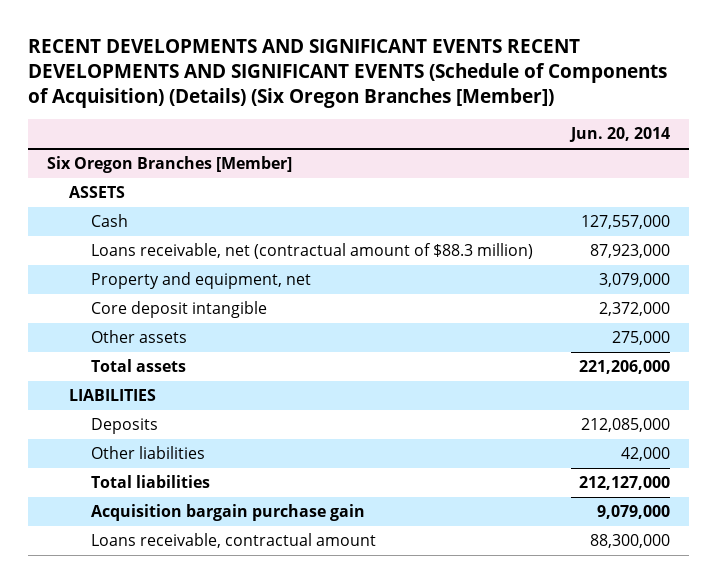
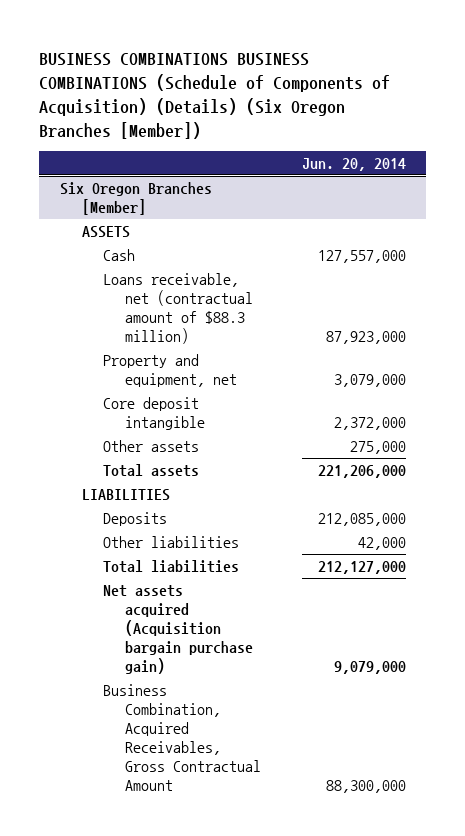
- RECENT DEVELOPMENTS AND SIGNIFICANT EVENTS RECENT DEVELOPMENTS AND SIGNIFICANT EVENTS (Schedule of Components of Acquisition) (Details) (Six Oregon Branches [Member])
+ BUSINESS COMBINATIONS BUSINESS COMBINATIONS (Schedule of Components of Acquisition) (Details) (Six Oregon Branches [Member])
@ Six Oregon Branches [Member]
- Acquisition bargain purchase gain | 9,079,000
- Loans receivable, contractual amount | 88,300,000
+ Net assets acquired (Acquisition bargain purchase gain) | 9,079,000
+ Business Combination, Acquired Receivables, Gross Contractual Amount | 88,300,000

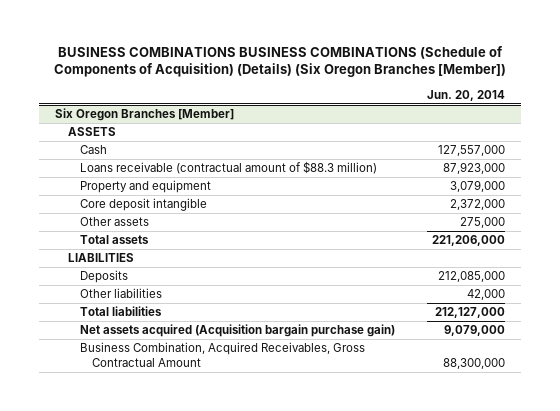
@ Six Oregon Branches [Member]
- Loans receivable, net (contractual amount of $88.3 million) | 87,923,000
- Property and equipment, net | 3,079,000
+ Loans receivable (contractual amount of $88.3 million) | 87,923,000
+ Property and equipment | 3,079,000

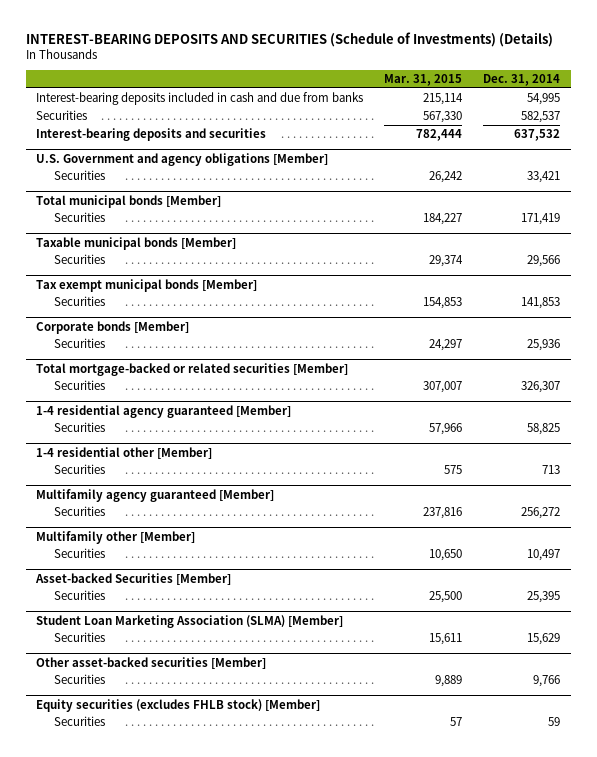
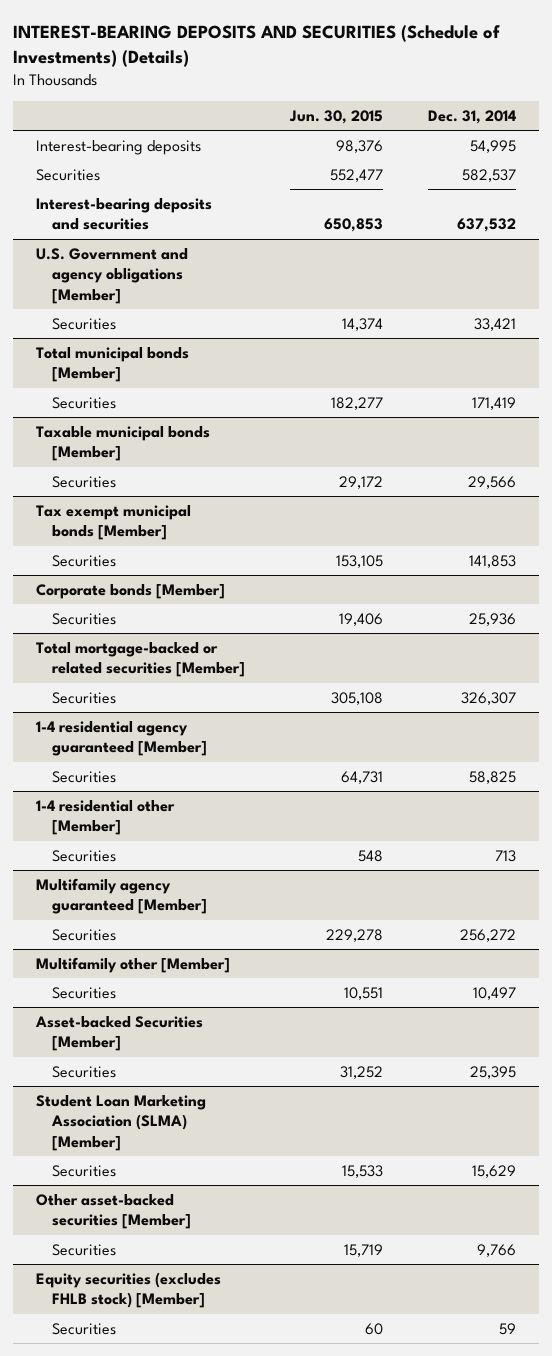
- | Mar. 31, 2015 | Dec. 31, 2014
+ | Jun. 30, 2015 | Dec. 31, 2014
- Interest-bearing deposits included in cash and due from banks | 215,114 | 54,995
+ Interest-bearing deposits | 98,376 | 54,995

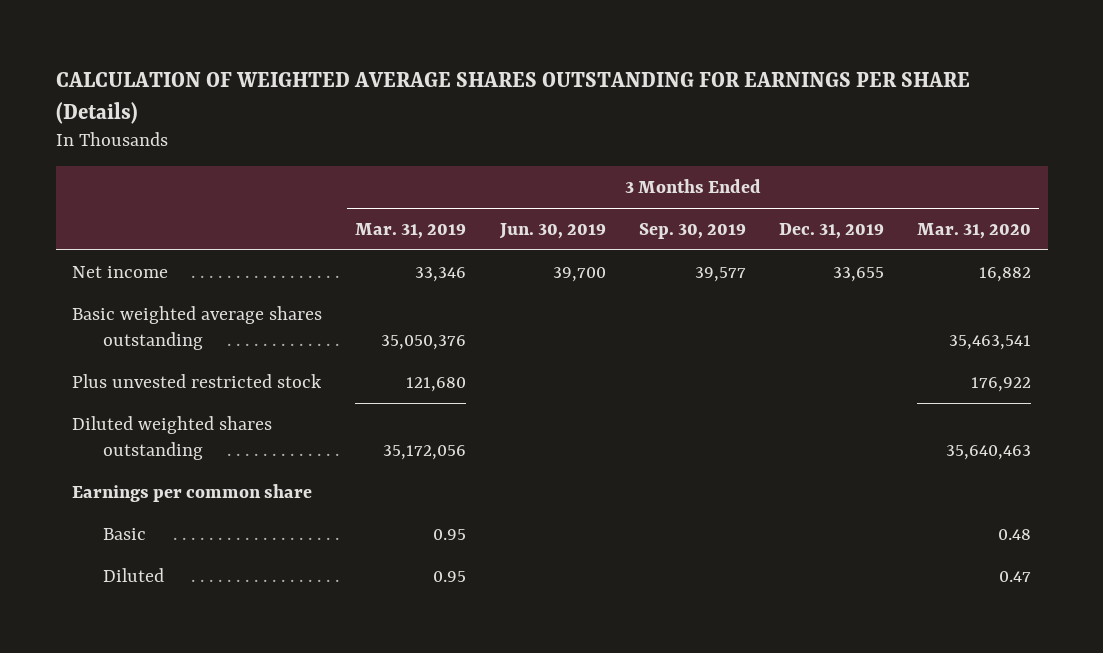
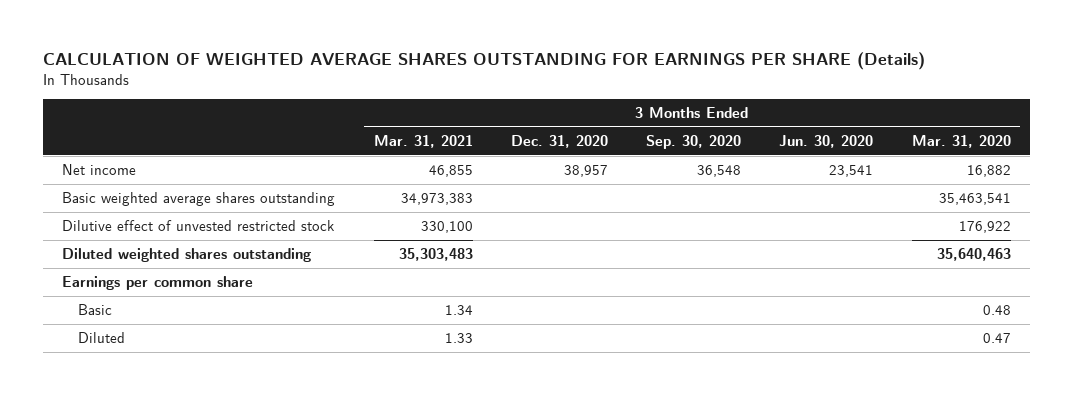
- | 3 Months Ended Mar. 31, 2019 | 3 Months Ended Jun. 30, 2019 | 3 Months Ended Sep. 30, 2019 | 3 Months Ended Dec. 31, 2019 | 3 Months Ended Mar. 31, 2020
+ | 3 Months Ended Mar. 31, 2021 | 3 Months Ended Dec. 31, 2020 | 3 Months Ended Sep. 30, 2020 | 3 Months Ended Jun. 30, 2020 | 3 Months Ended Mar. 31, 2020
- Plus unvested restricted stock | 121,680 | | | | 176,922
+ Dilutive effect of unvested restricted stock | 330,100 | | | | 176,922

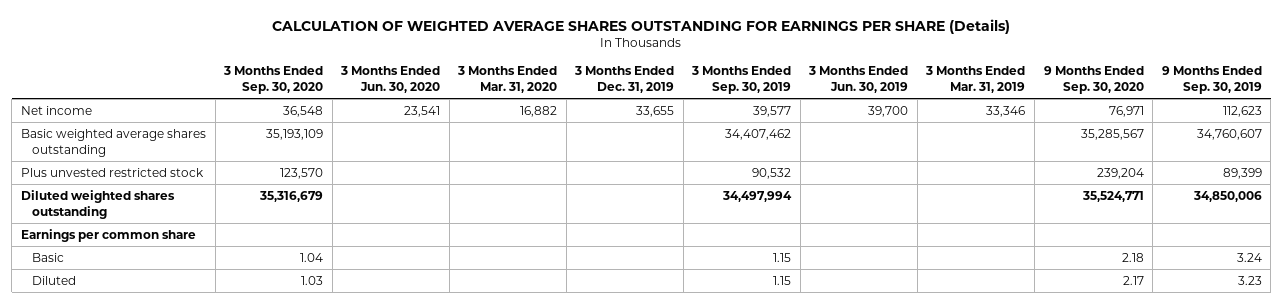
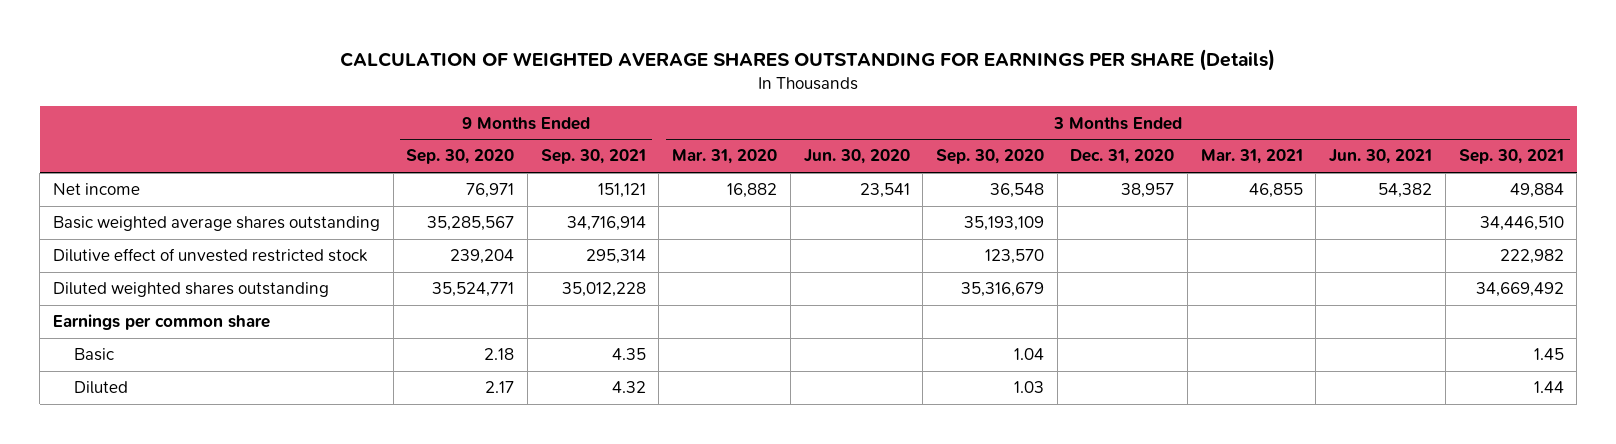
- | 3 Months Ended Sep. 30, 2020 | 3 Months Ended Jun. 30, 2020 | 3 Months Ended Mar. 31, 2020 | 3 Months Ended Dec. 31, 2019 | 3 Months Ended Sep. 30, 2019 | 3 Months Ended Jun. 30, 2019 | 3 Months Ended Mar. 31, 2019 | 9 Months Ended Sep. 30, 2020 | 9 Months Ended Sep. 30, 2019
+ | 9 Months Ended Sep. 30, 2020 | 9 Months Ended Sep. 30, 2021 | 3 Months Ended Mar. 31, 2020 | 3 Months Ended Jun. 30, 2020 | 3 Months Ended Sep. 30, 2020 | 3 Months Ended Dec. 31, 2020 | 3 Months Ended Mar. 31, 2021 | 3 Months Ended Jun. 30, 2021 | 3 Months Ended Sep. 30, 2021
- Plus unvested restricted stock | 123,570 | | | | 90,532 | | | 239,204 | 89,399
+ Dilutive effect of unvested restricted stock | 239,204 | 295,314 | | | 123,570 | | | | 222,982

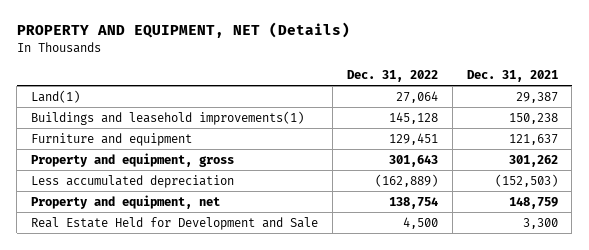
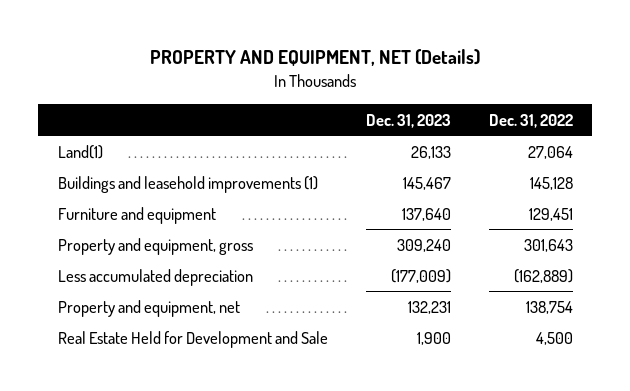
- | Dec. 31, 2022 | Dec. 31, 2021
+ | Dec. 31, 2023 | Dec. 31, 2022
- Buildings and leasehold improvements(1) | 145,128 | 150,238
+ Buildings and leasehold improvements (1) | 145,467 | 145,128

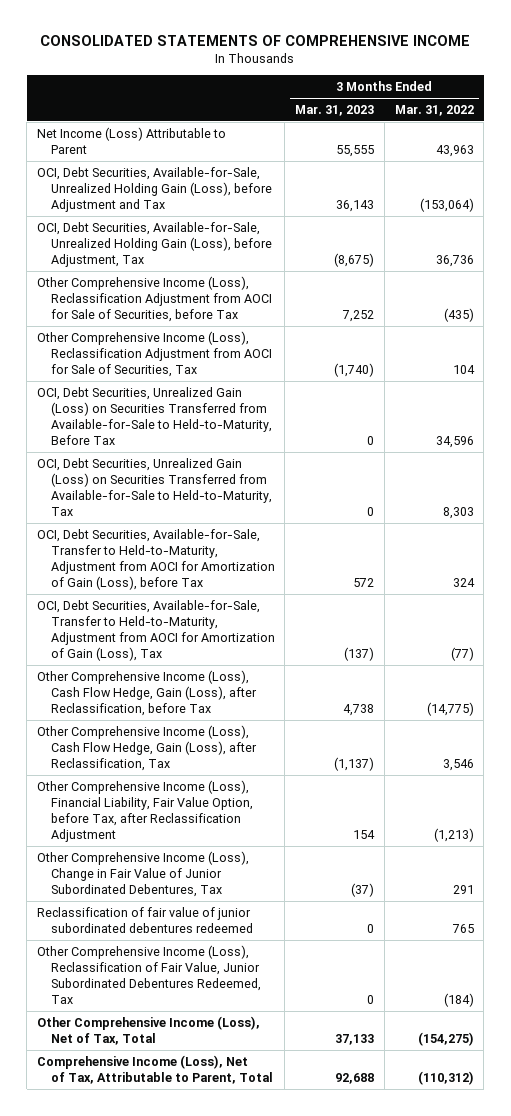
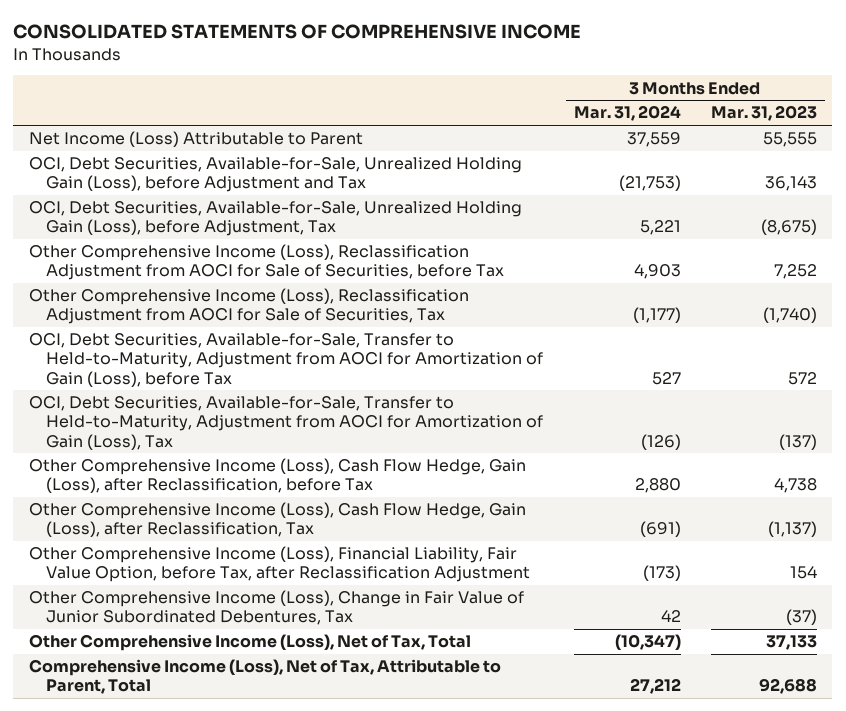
- | 3 Months Ended Mar. 31, 2023 | 3 Months Ended Mar. 31, 2022
+ | 3 Months Ended Mar. 31, 2024 | 3 Months Ended Mar. 31, 2023
- OCI, Debt Securities, Unrealized Gain (Loss) on Securities Transferred from Available-for-Sale to Held-to-Maturity, Before Tax | 0 | 34,596
- OCI, Debt Securities, Unrealized Gain (Loss) on Securities Transferred from Available-for-Sale to Held-to-Maturity, Tax | 0 | 8,303
- Reclassification of fair value of junior subordinated debentures redeemed | 0 | 765
- Other Comprehensive Income (Loss), Reclassification of Fair Value, Junior Subordinated Debentures Redeemed, Tax | 0 | (184)

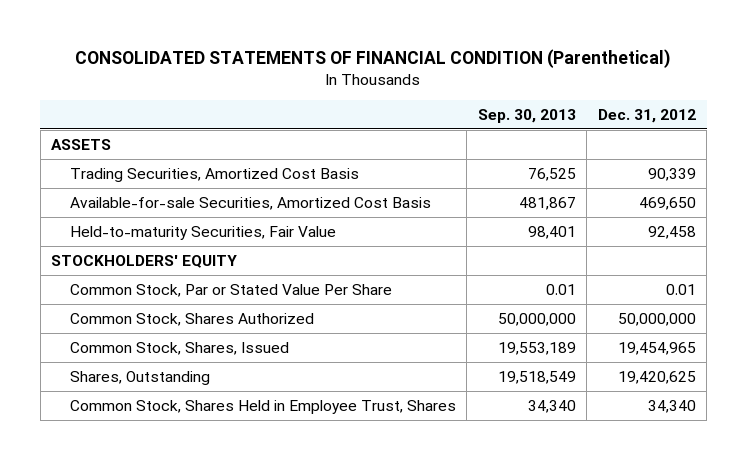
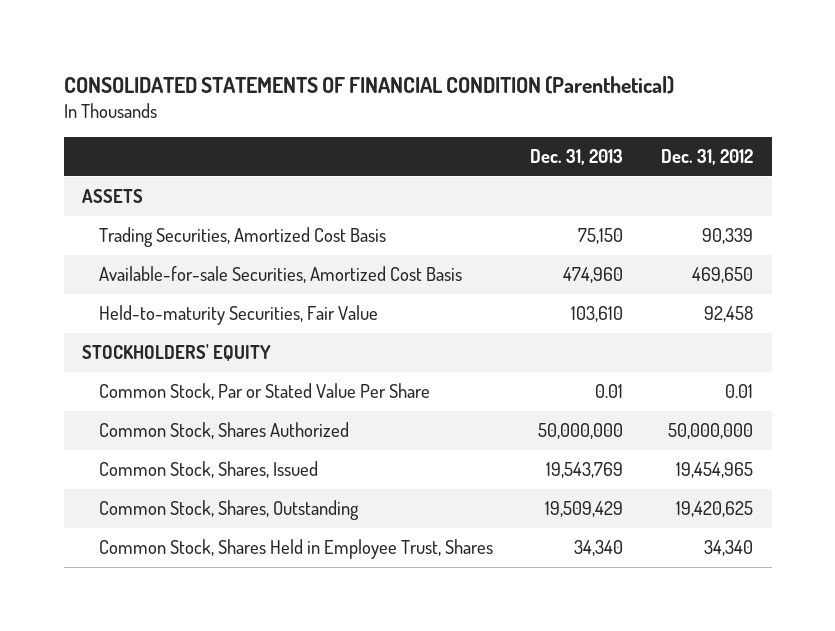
- | Sep. 30, 2013 | Dec. 31, 2012
+ | Dec. 31, 2013 | Dec. 31, 2012
- Shares, Outstanding | 19,518,549 | 19,420,625
+ Common Stock, Shares, Outstanding | 19,509,429 | 19,420,625

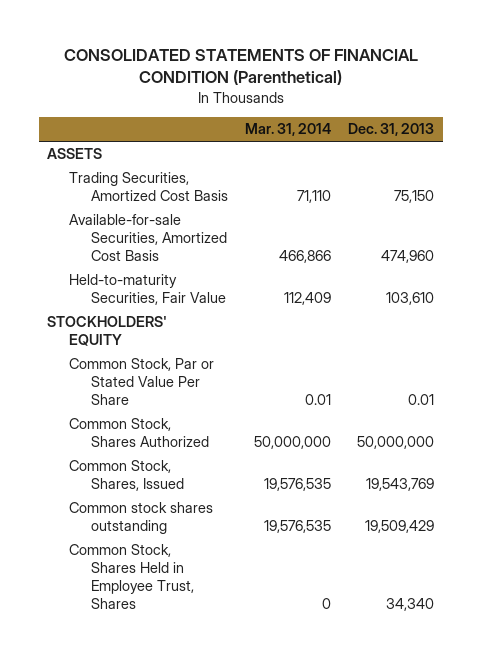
- | Dec. 31, 2013 | Dec. 31, 2012
+ | Mar. 31, 2014 | Dec. 31, 2013
- Common Stock, Shares, Outstanding | 19,509,429 | 19,420,625
+ Common stock shares outstanding | 19,576,535 | 19,509,429

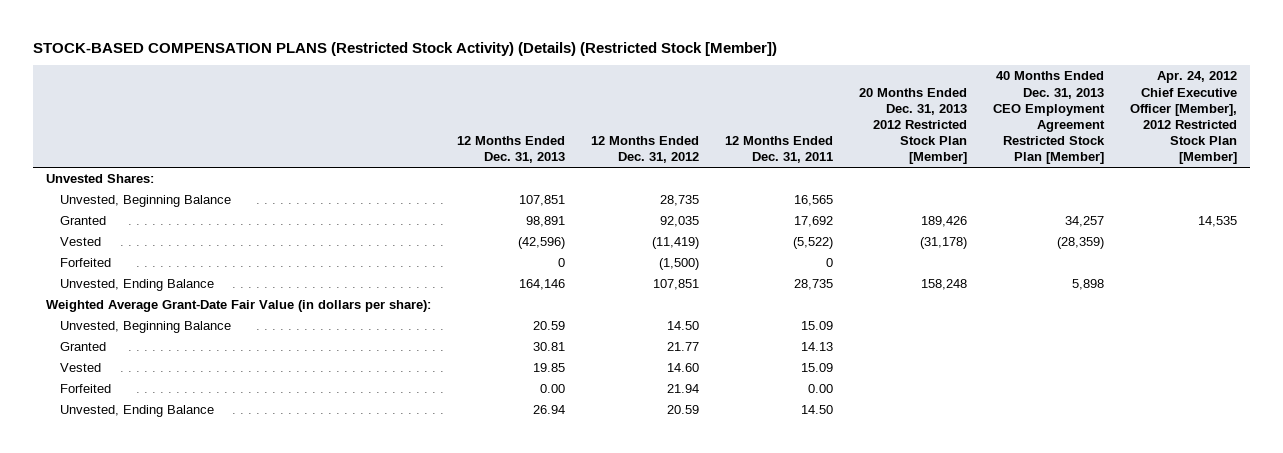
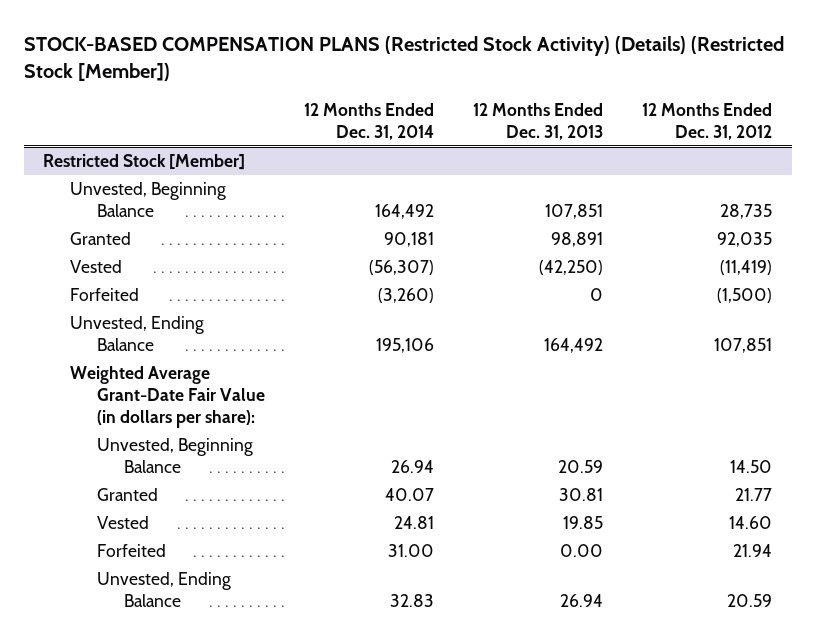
- | 12 Months Ended Dec. 31, 2013 | 12 Months Ended Dec. 31, 2012 | 12 Months Ended Dec. 31, 2011 | 20 Months Ended Dec. 31, 2013 2012 Restricted Stock Plan [Member] | 40 Months Ended Dec. 31, 2013 CEO Employment Agreement Restricted Stock Plan [Member] | Apr. 24, 2012 Chief Executive Officer [Member], 2012 Restricted Stock Plan [Member]
+ | 12 Months Ended Dec. 31, 2014 | 12 Months Ended Dec. 31, 2013 | 12 Months Ended Dec. 31, 2012
- Unvested Shares:
+ Restricted Stock [Member]
- Vested | (42,596) | (11,419) | (5,522) | (31,178) | (28,359) |
+ Vested | (56,307) | (42,250) | (11,419)
- Unvested, Ending Balance | 164,146 | 107,851 | 28,735 | 158,248 | 5,898 |
+ Unvested, Ending Balance | 195,106 | 164,492 | 107,851

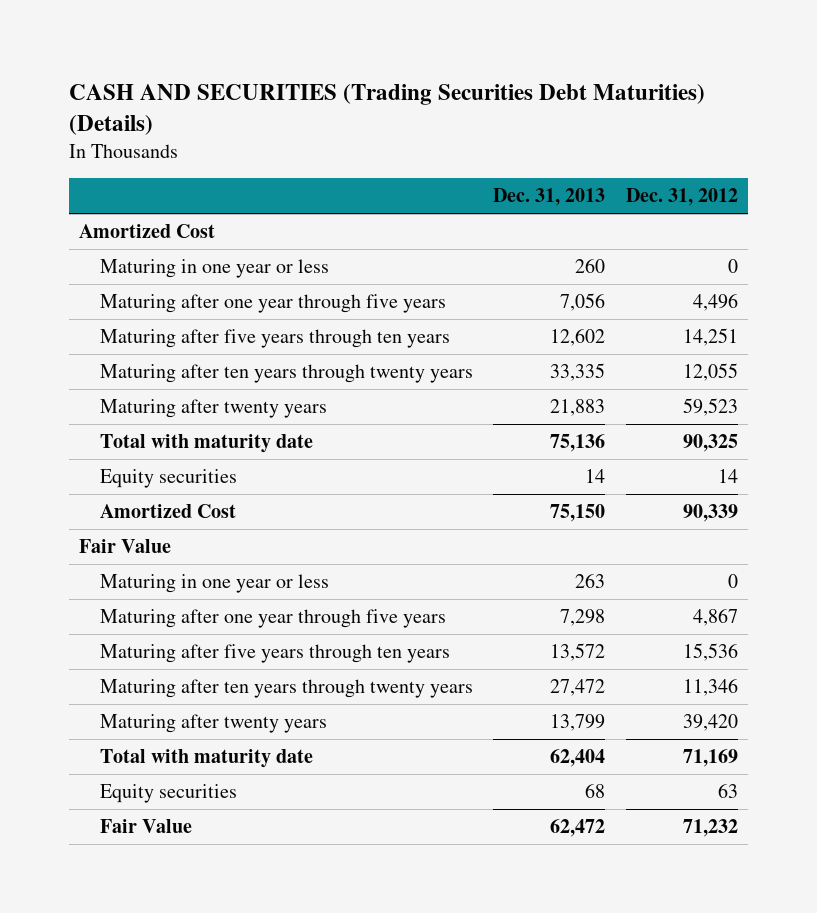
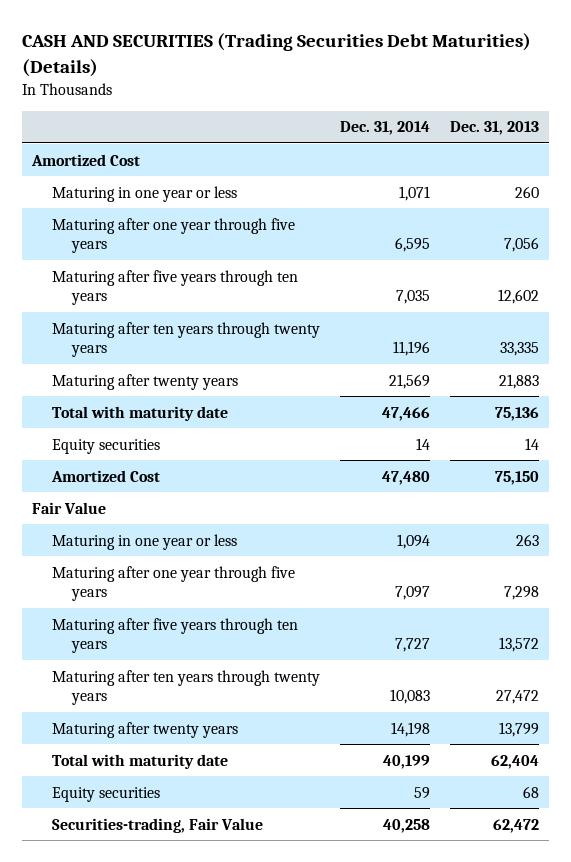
- | Dec. 31, 2013 | Dec. 31, 2012
+ | Dec. 31, 2014 | Dec. 31, 2013
- Fair Value | 62,472 | 71,232
+ Securities-trading, Fair Value | 40,258 | 62,472

